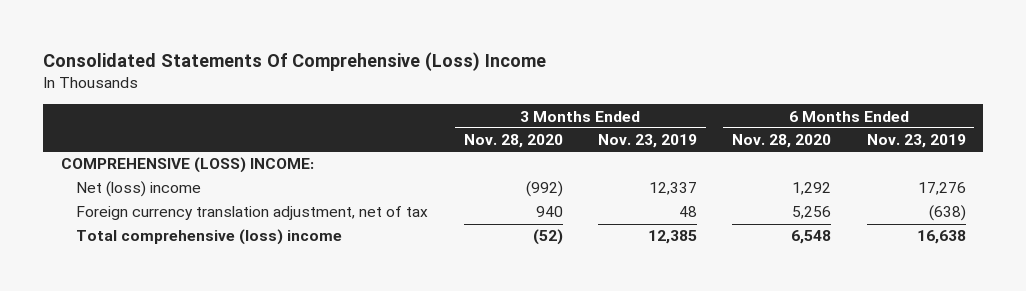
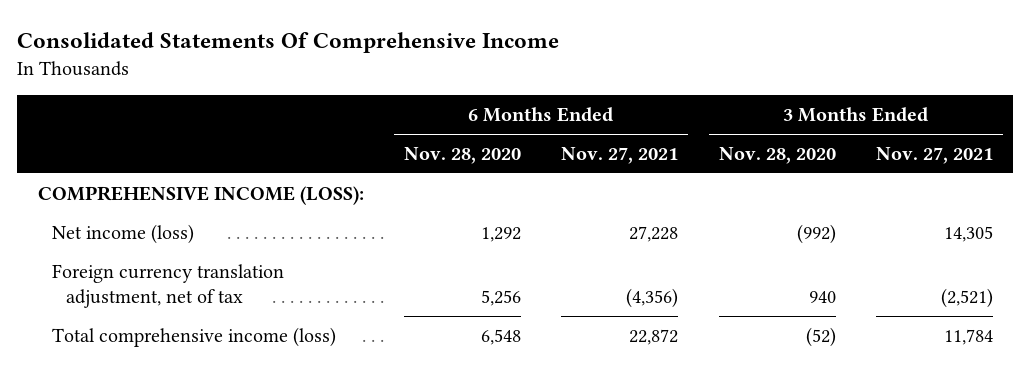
- Consolidated Statements Of Comprehensive (Loss) Income
+ Consolidated Statements Of Comprehensive Income
- | 3 Months Ended Nov. 28, 2020 | 3 Months Ended Nov. 23, 2019 | 6 Months Ended Nov. 28, 2020 | 6 Months Ended Nov. 23, 2019
+ | 6 Months Ended Nov. 28, 2020 | 6 Months Ended Nov. 27, 2021 | 3 Months Ended Nov. 28, 2020 | 3 Months Ended Nov. 27, 2021
- COMPREHENSIVE (LOSS) INCOME:
- Net (loss) income | (992) | 12,337 | 1,292 | 17,276
+ COMPREHENSIVE INCOME (LOSS):
+ Net income (loss) | 1,292 | 27,228 | (992) | 14,305
- Total comprehensive (loss) income | (52) | 12,385 | 6,548 | 16,638
+ Total comprehensive income (loss) | 6,548 | 22,872 | (52) | 11,784

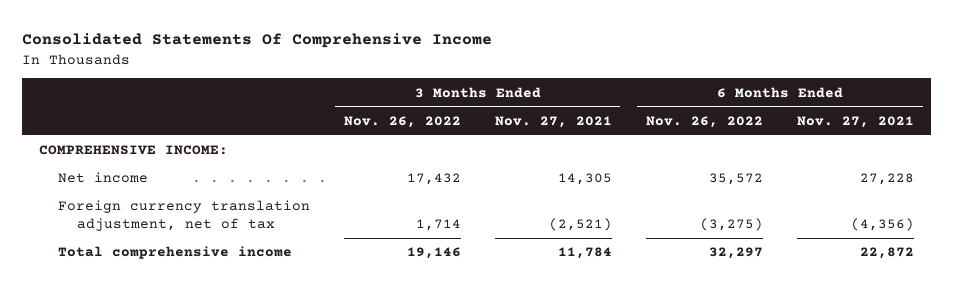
- | 6 Months Ended Nov. 28, 2020 | 6 Months Ended Nov. 27, 2021 | 3 Months Ended Nov. 28, 2020 | 3 Months Ended Nov. 27, 2021
+ | 3 Months Ended Nov. 26, 2022 | 3 Months Ended Nov. 27, 2021 | 6 Months Ended Nov. 26, 2022 | 6 Months Ended Nov. 27, 2021
- COMPREHENSIVE INCOME (LOSS):
- Net income (loss) | 1,292 | 27,228 | (992) | 14,305
+ COMPREHENSIVE INCOME:
+ Net income | 17,432 | 14,305 | 35,572 | 27,228
- Total comprehensive income (loss) | 6,548 | 22,872 | (52) | 11,784
+ Total comprehensive income | 19,146 | 11,784 | 32,297 | 22,872

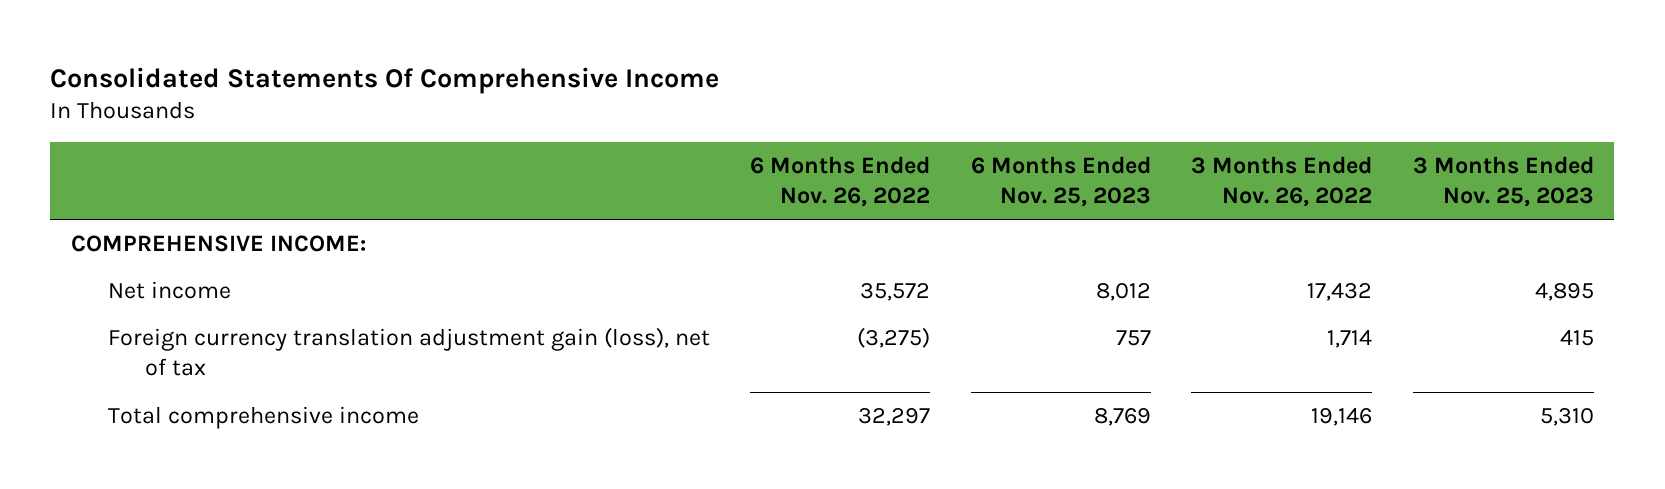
- | 3 Months Ended Nov. 26, 2022 | 3 Months Ended Nov. 27, 2021 | 6 Months Ended Nov. 26, 2022 | 6 Months Ended Nov. 27, 2021
+ | 6 Months Ended Nov. 26, 2022 | 6 Months Ended Nov. 25, 2023 | 3 Months Ended Nov. 26, 2022 | 3 Months Ended Nov. 25, 2023
- Foreign currency translation adjustment, net of tax | 1,714 | (2,521) | (3,275) | (4,356)
+ Foreign currency translation adjustment gain (loss), net of tax | (3,275) | 757 | 1,714 | 415

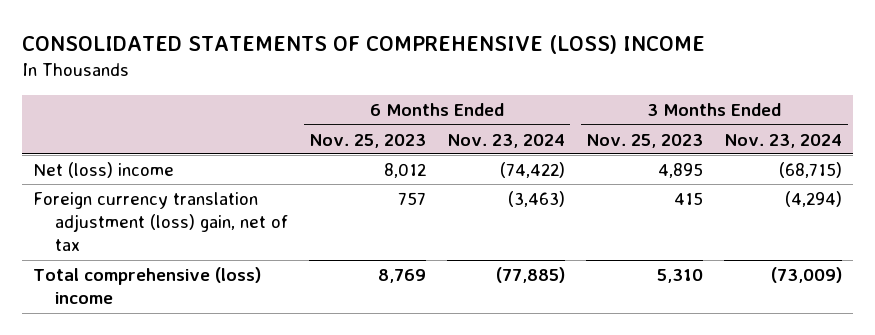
- Consolidated Statements Of Comprehensive Income
+ CONSOLIDATED STATEMENTS OF COMPREHENSIVE (LOSS) INCOME
- | 6 Months Ended Nov. 26, 2022 | 6 Months Ended Nov. 25, 2023 | 3 Months Ended Nov. 26, 2022 | 3 Months Ended Nov. 25, 2023
+ | 6 Months Ended Nov. 25, 2023 | 6 Months Ended Nov. 23, 2024 | 3 Months Ended Nov. 25, 2023 | 3 Months Ended Nov. 23, 2024
- COMPREHENSIVE INCOME:
- Net income | 35,572 | 8,012 | 17,432 | 4,895
- Foreign currency translation adjustment gain (loss), net of tax | (3,275) | 757 | 1,714 | 415
- Total comprehensive income | 32,297 | 8,769 | 19,146 | 5,310
+ Net (loss) income | 8,012 | (74,422) | 4,895 | (68,715)
+ Foreign currency translation adjustment (loss) gain, net of tax | 757 | (3,463) | 415 | (4,294)
+ Total comprehensive (loss) income | 8,769 | (77,885) | 5,310 | (73,009)

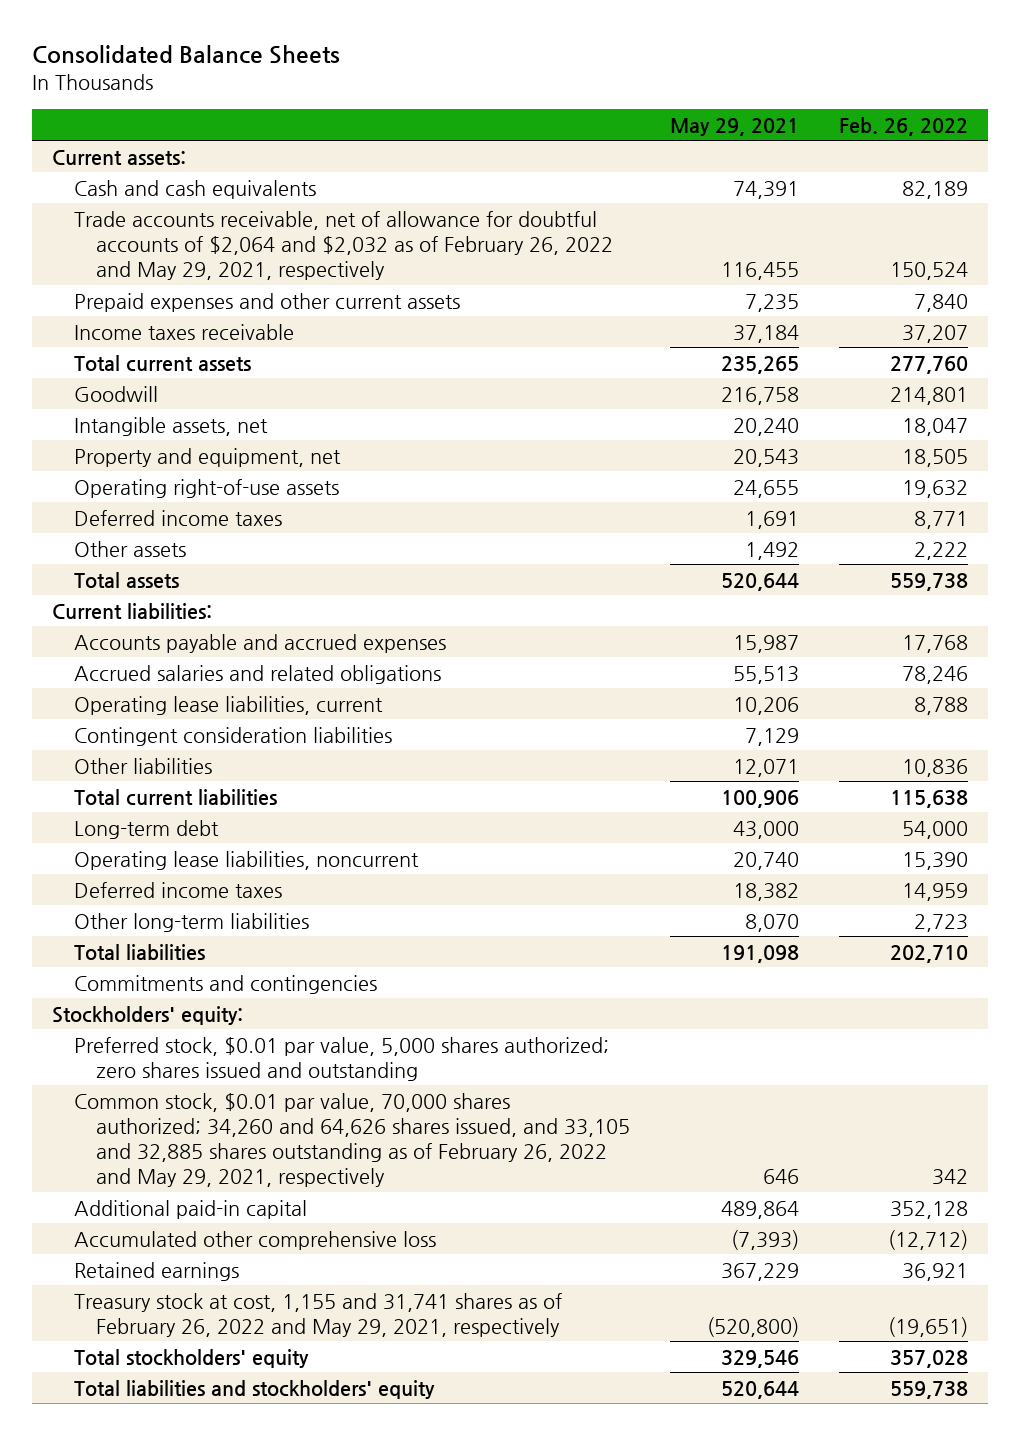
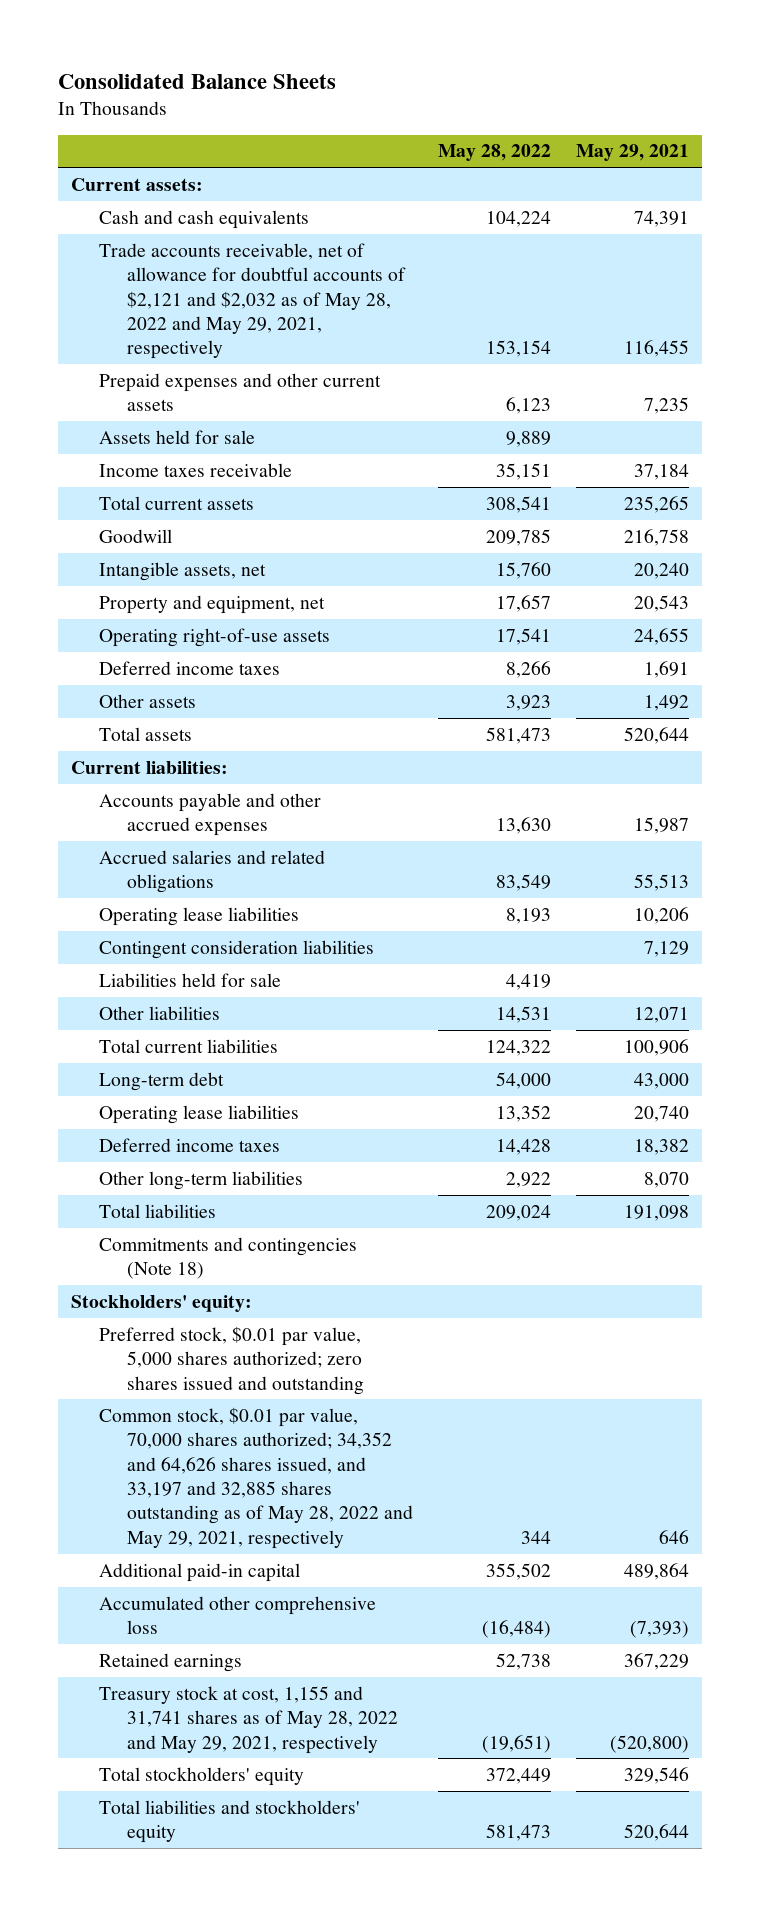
- | May 29, 2021 | Feb. 26, 2022
+ | May 28, 2022 | May 29, 2021
- Trade accounts receivable, net of allowance for doubtful accounts of $2,064 and $2,032 as of February 26, 2022 and May 29, 2021, respectively | 116,455 | 150,524
+ Trade accounts receivable, net of allowance for doubtful accounts of $2,121 and $2,032 as of May 28, 2022 and May 29, 2021, respectively | 153,154 | 116,455
+ Assets held for sale | 9,889 |
- Accounts payable and accrued expenses | 15,987 | 17,768
+ Accounts payable and other accrued expenses | 13,630 | 15,987
- Operating lease liabilities, current | 10,206 | 8,788
+ Operating lease liabilities | 8,193 | 10,206
+ Liabilities held for sale | 4,419 |
- Operating lease liabilities, noncurrent | 20,740 | 15,390
+ Operating lease liabilities | 13,352 | 20,740
- Commitments and contingencies
+ Commitments and contingencies (Note 18)
- Common stock, $0.01 par value, 70,000 shares authorized; 34,260 and 64,626 shares issued, and 33,105 and 32,885 shares outstanding as of February 26, 2022 and May 29, 2021, respectively | 646 | 342
+ Common stock, $0.01 par value, 70,000 shares authorized; 34,352 and 64,626 shares issued, and 33,197 and 32,885 shares outstanding as of May 28, 2022 and May 29, 2021, respectively | 344 | 646
- Treasury stock at cost, 1,155 and 31,741 shares as of February 26, 2022 and May 29, 2021, respectively | (520,800) | (19,651)
+ Treasury stock at cost, 1,155 and 31,741 shares as of May 28, 2022 and May 29, 2021, respectively | (19,651) | (520,800)

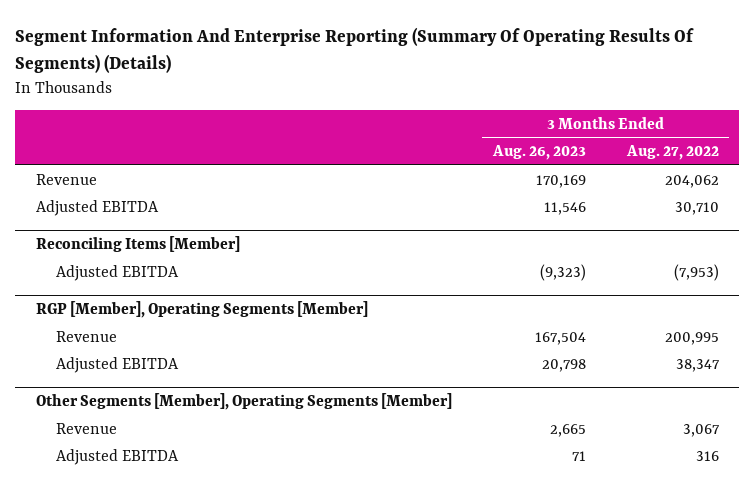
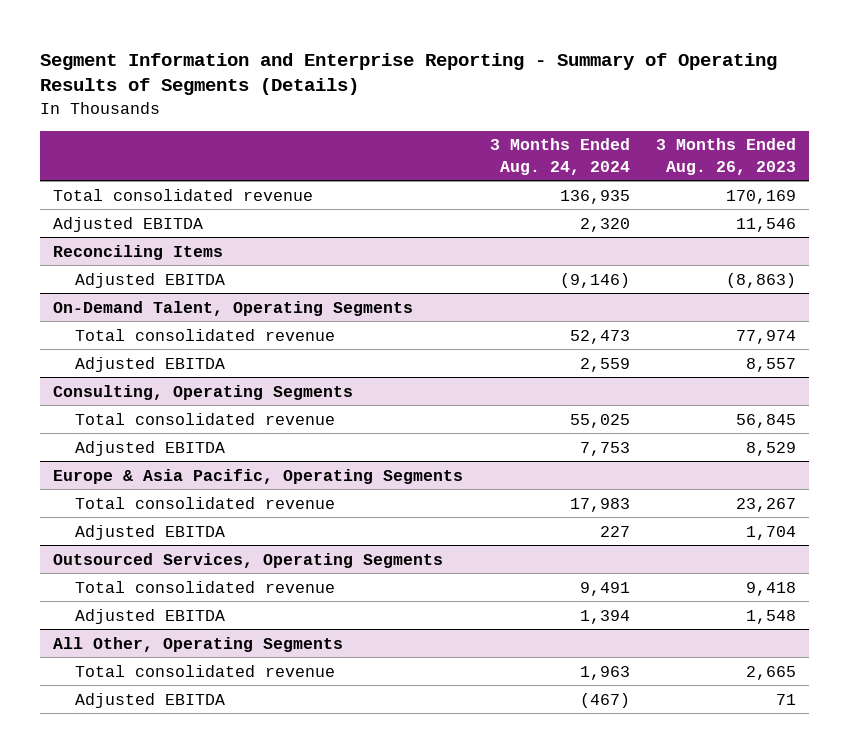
- Segment Information And Enterprise Reporting (Summary Of Operating Results Of Segments) (Details)
+ Segment Information and Enterprise Reporting - Summary of Operating Results of Segments (Details)
- | 3 Months Ended Aug. 26, 2023 | 3 Months Ended Aug. 27, 2022
+ | 3 Months Ended Aug. 24, 2024 | 3 Months Ended Aug. 26, 2023
- Revenue | 170,169 | 204,062
+ Total consolidated revenue | 136,935 | 170,169
- Reconciling Items [Member]
- Adjusted EBITDA | (9,323) | (7,953)
- RGP [Member], Operating Segments [Member]
- Revenue | 167,504 | 200,995
- Adjusted EBITDA | 20,798 | 38,347
- Other Segments [Member], Operating Segments [Member]
- Revenue | 2,665 | 3,067
+ Reconciling Items
+ Adjusted EBITDA | (9,146) | (8,863)
+ On-Demand Talent, Operating Segments
+ Total consolidated revenue | 52,473 | 77,974
+ Adjusted EBITDA | 2,559 | 8,557
+ Consulting, Operating Segments
+ Total consolidated revenue | 55,025 | 56,845
+ Adjusted EBITDA | 7,753 | 8,529
+ Europe & Asia Pacific, Operating Segments
+ Total consolidated revenue | 17,983 | 23,267
+ Adjusted EBITDA | 227 | 1,704
+ Outsourced Services, Operating Segments
+ Total consolidated revenue | 9,491 | 9,418
+ Adjusted EBITDA | 1,394 | 1,548
+ All Other, Operating Segments
+ Total consolidated revenue | 1,963 | 2,665

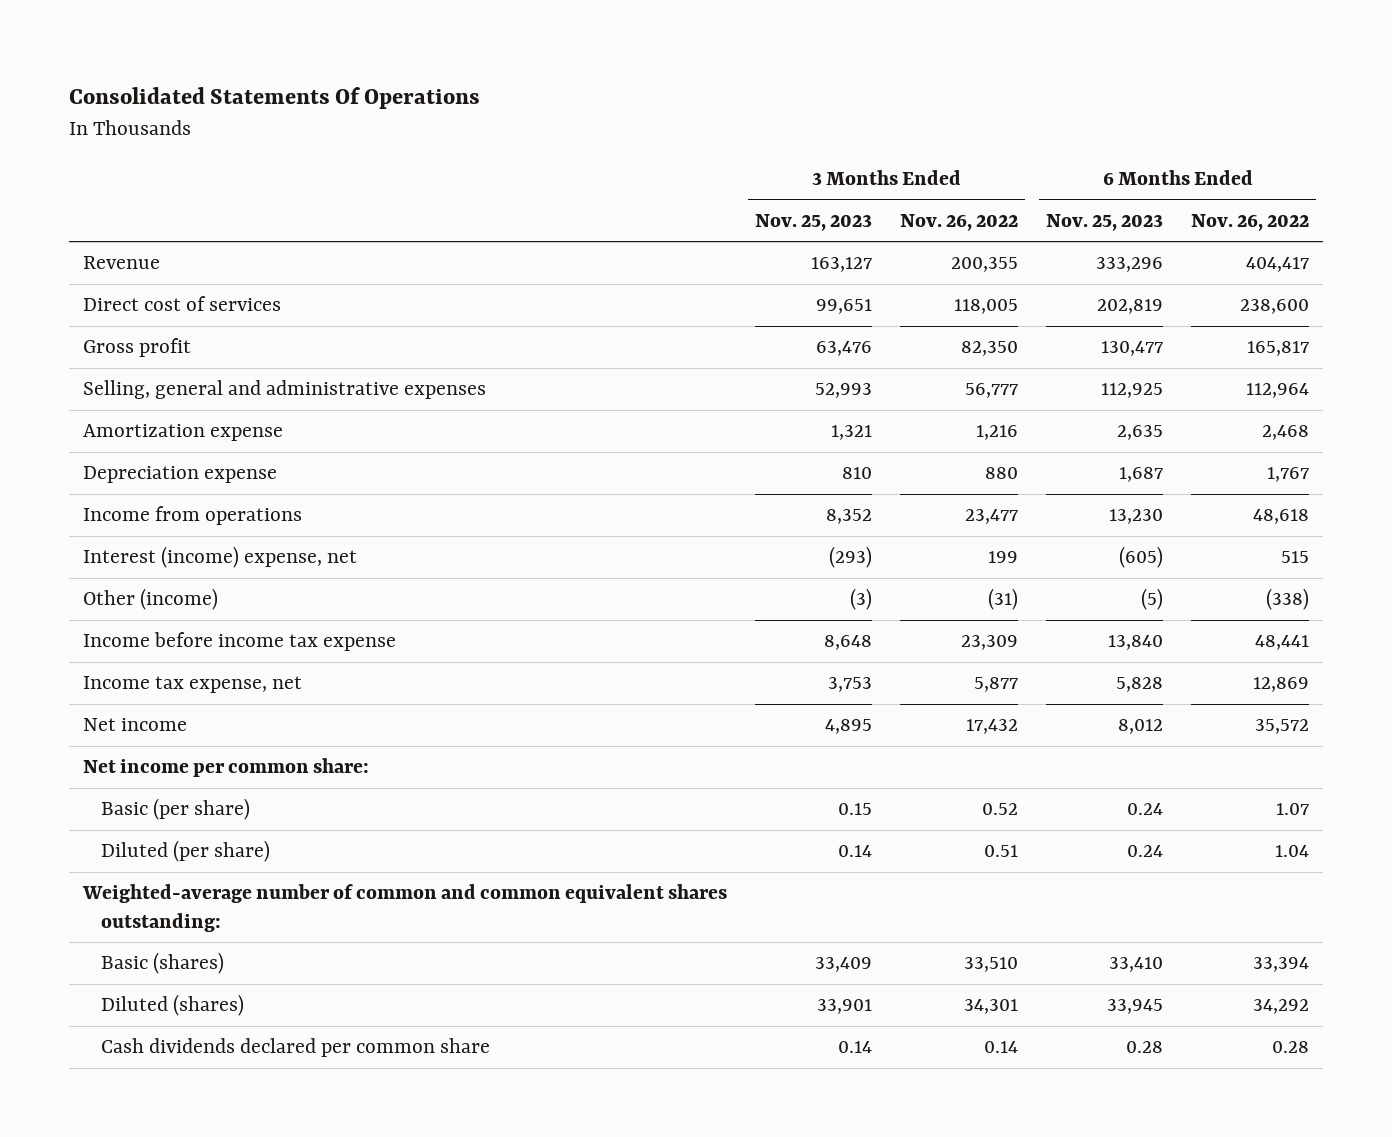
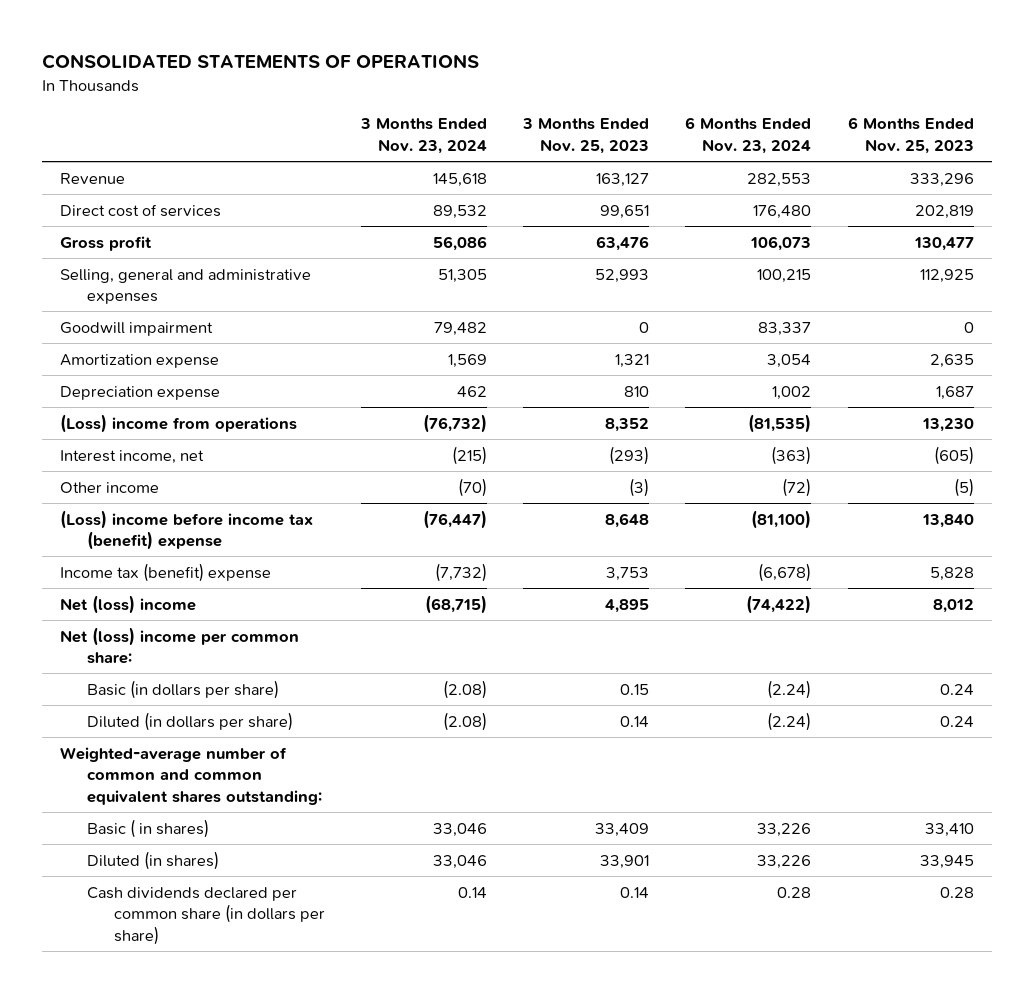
- Consolidated Statements Of Operations
+ CONSOLIDATED STATEMENTS OF OPERATIONS
- | 3 Months Ended Nov. 25, 2023 | 3 Months Ended Nov. 26, 2022 | 6 Months Ended Nov. 25, 2023 | 6 Months Ended Nov. 26, 2022
+ | 3 Months Ended Nov. 23, 2024 | 3 Months Ended Nov. 25, 2023 | 6 Months Ended Nov. 23, 2024 | 6 Months Ended Nov. 25, 2023
+ Goodwill impairment | 79,482 | 0 | 83,337 | 0
- Income from operations | 8,352 | 23,477 | 13,230 | 48,618
- Interest (income) expense, net | (293) | 199 | (605) | 515
- Other (income) | (3) | (31) | (5) | (338)
- Income before income tax expense | 8,648 | 23,309 | 13,840 | 48,441
- Income tax expense, net | 3,753 | 5,877 | 5,828 | 12,869
- Net income | 4,895 | 17,432 | 8,012 | 35,572
- Net income per common share:
- Basic (per share) | 0.15 | 0.52 | 0.24 | 1.07
- Diluted (per share) | 0.14 | 0.51 | 0.24 | 1.04
+ (Loss) income from operations | (76,732) | 8,352 | (81,535) | 13,230
+ Interest income, net | (215) | (293) | (363) | (605)
+ Other income | (70) | (3) | (72) | (5)
+ (Loss) income before income tax (benefit) expense | (76,447) | 8,648 | (81,100) | 13,840
+ Income tax (benefit) expense | (7,732) | 3,753 | (6,678) | 5,828
+ Net (loss) income | (68,715) | 4,895 | (74,422) | 8,012
+ Net (loss) income per common share:
+ Basic (in dollars per share) | (2.08) | 0.15 | (2.24) | 0.24
+ Diluted (in dollars per share) | (2.08) | 0.14 | (2.24) | 0.24
- Basic (shares) | 33,409 | 33,510 | 33,410 | 33,394
- Diluted (shares) | 33,901 | 34,301 | 33,945 | 34,292
- Cash dividends declared per common share | 0.14 | 0.14 | 0.28 | 0.28
+ Basic ( in shares) | 33,046 | 33,409 | 33,226 | 33,410
+ Diluted (in shares) | 33,046 | 33,901 | 33,226 | 33,945
+ Cash dividends declared per common share (in dollars per share) | 0.14 | 0.14 | 0.28 | 0.28

